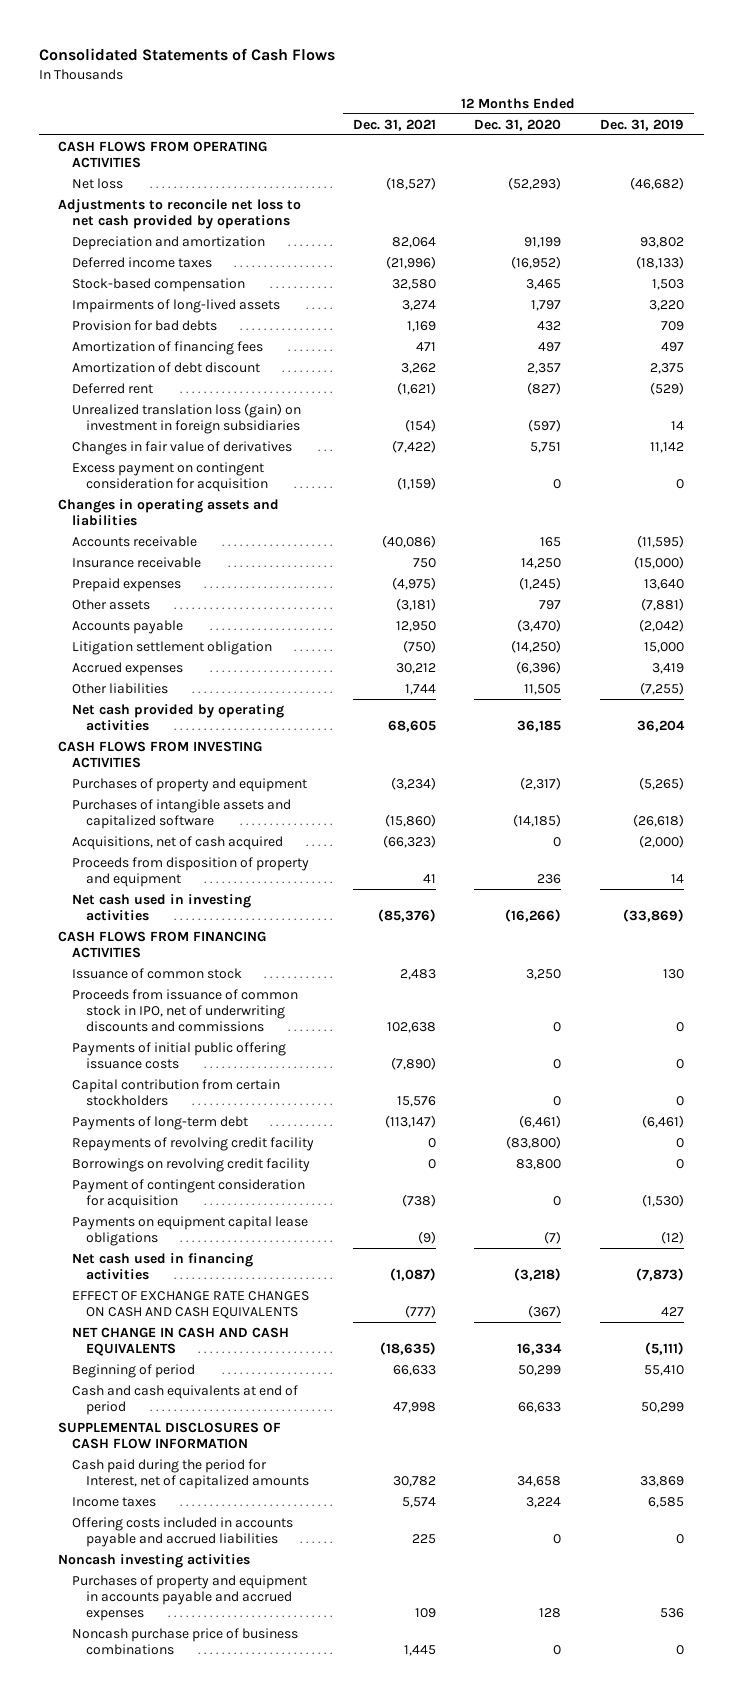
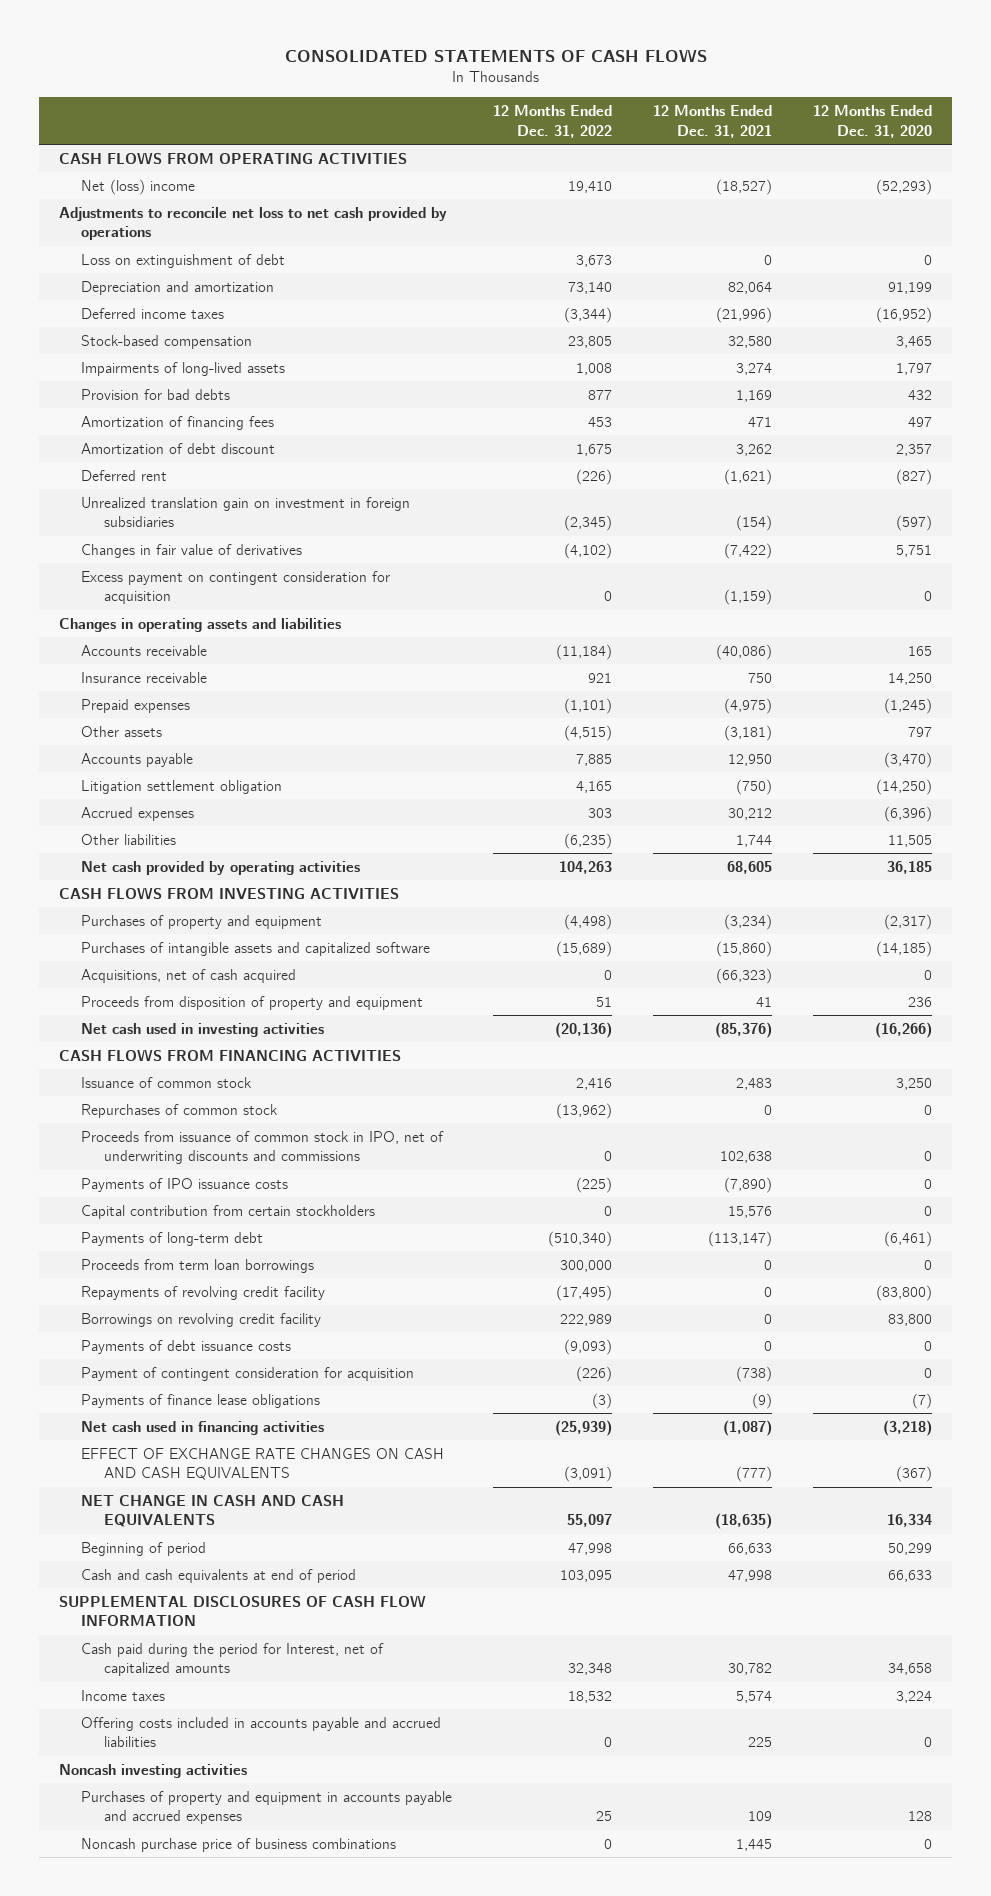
- Consolidated Statements of Cash Flows
+ CONSOLIDATED STATEMENTS OF CASH FLOWS
- | 12 Months Ended Dec. 31, 2021 | 12 Months Ended Dec. 31, 2020 | 12 Months Ended Dec. 31, 2019
+ | 12 Months Ended Dec. 31, 2022 | 12 Months Ended Dec. 31, 2021 | 12 Months Ended Dec. 31, 2020
- Net loss | (18,527) | (52,293) | (46,682)
+ Net (loss) income | 19,410 | (18,527) | (52,293)
+ Loss on extinguishment of debt | 3,673 | 0 | 0
- Unrealized translation loss (gain) on investment in foreign subsidiaries | (154) | (597) | 14
+ Unrealized translation gain on investment in foreign subsidiaries | (2,345) | (154) | (597)
+ Repurchases of common stock | (13,962) | 0 | 0
- Payments of initial public offering issuance costs | (7,890) | 0 | 0
+ Payments of IPO issuance costs | (225) | (7,890) | 0
+ Proceeds from term loan borrowings | 300,000 | 0 | 0
+ Payments of debt issuance costs | (9,093) | 0 | 0
- Payments on equipment capital lease obligations | (9) | (7) | (12)
+ Payments of finance lease obligations | (3) | (9) | (7)

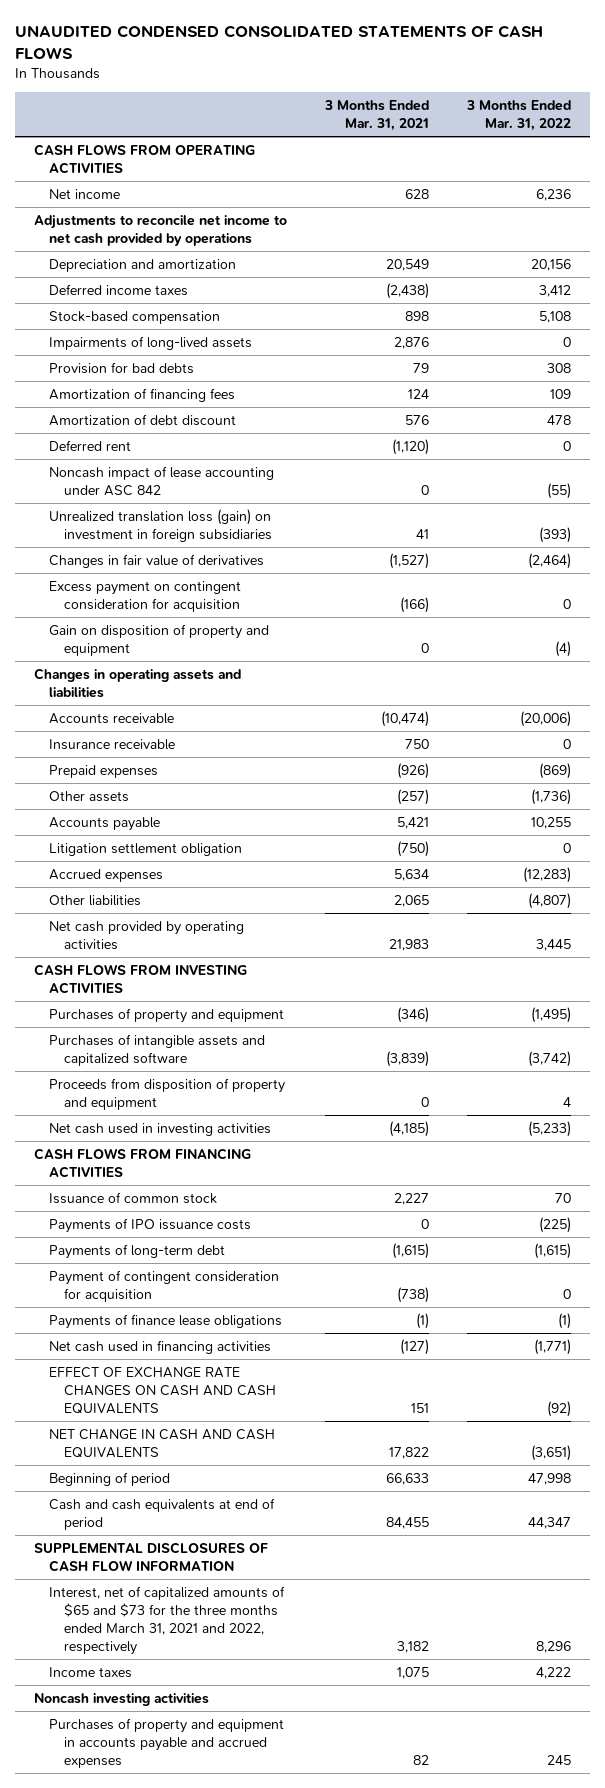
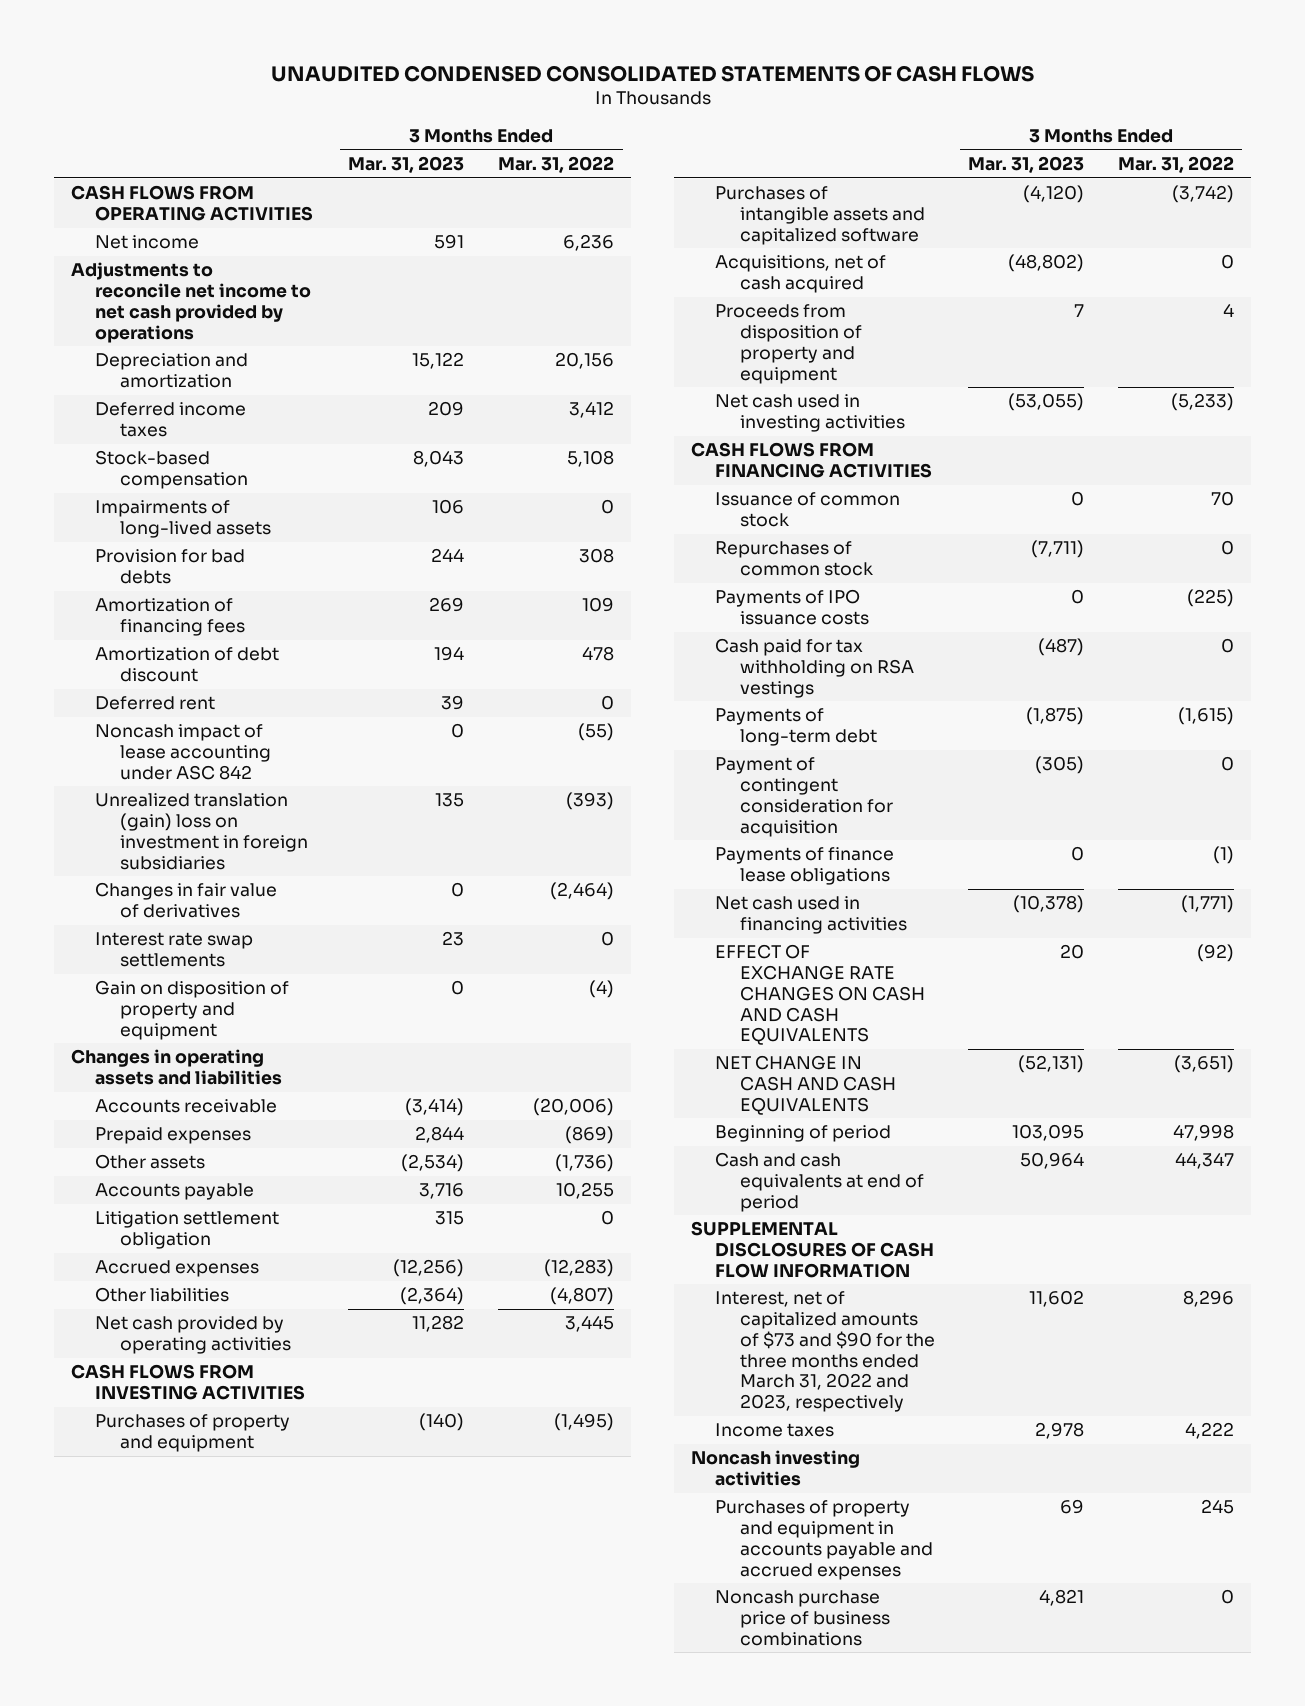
- | 3 Months Ended Mar. 31, 2021 | 3 Months Ended Mar. 31, 2022
+ | 3 Months Ended Mar. 31, 2023 | 3 Months Ended Mar. 31, 2022
- Unrealized translation loss (gain) on investment in foreign subsidiaries | 41 | (393)
+ Unrealized translation (gain) loss on investment in foreign subsidiaries | 135 | (393)
- Excess payment on contingent consideration for acquisition | (166) | 0
+ Interest rate swap settlements | 23 | 0
- Insurance receivable | 750 | 0
+ Acquisitions, net of cash acquired | (48,802) | 0
+ Repurchases of common stock | (7,711) | 0
+ Cash paid for tax withholding on RSA vestings | (487) | 0
- Interest, net of capitalized amounts of $65 and $73 for the three months ended March 31, 2021 and 2022, respectively | 3,182 | 8,296
+ Interest, net of capitalized amounts of $73 and $90 for the three months ended March 31, 2022 and 2023, respectively | 11,602 | 8,296
+ Noncash purchase price of business combinations | 4,821 | 0

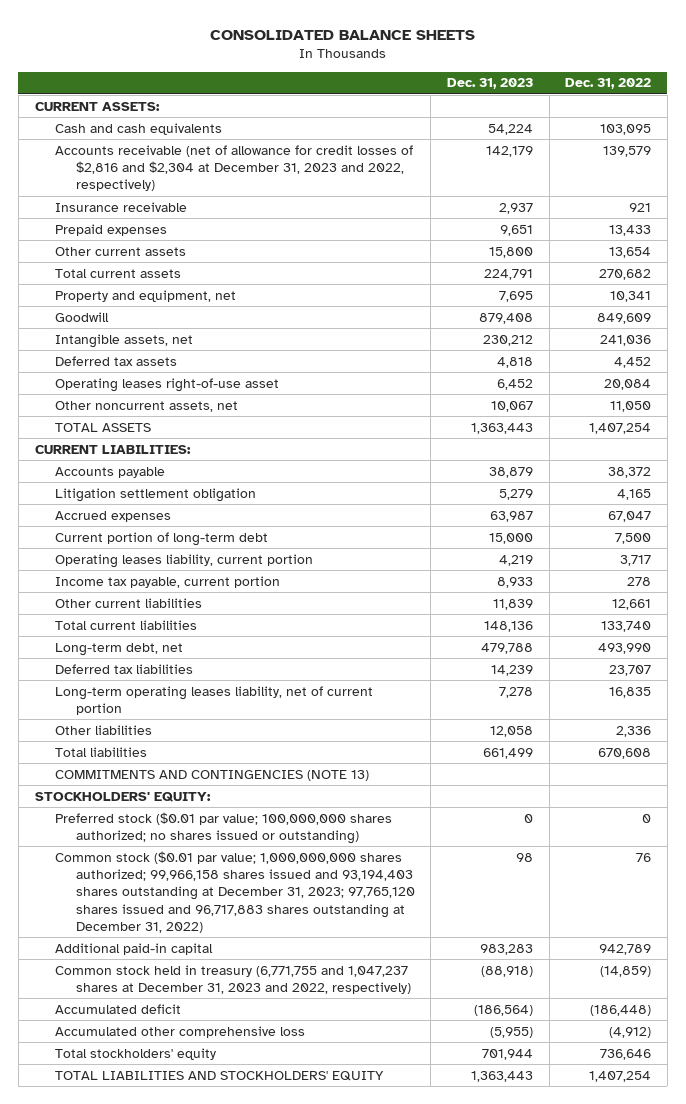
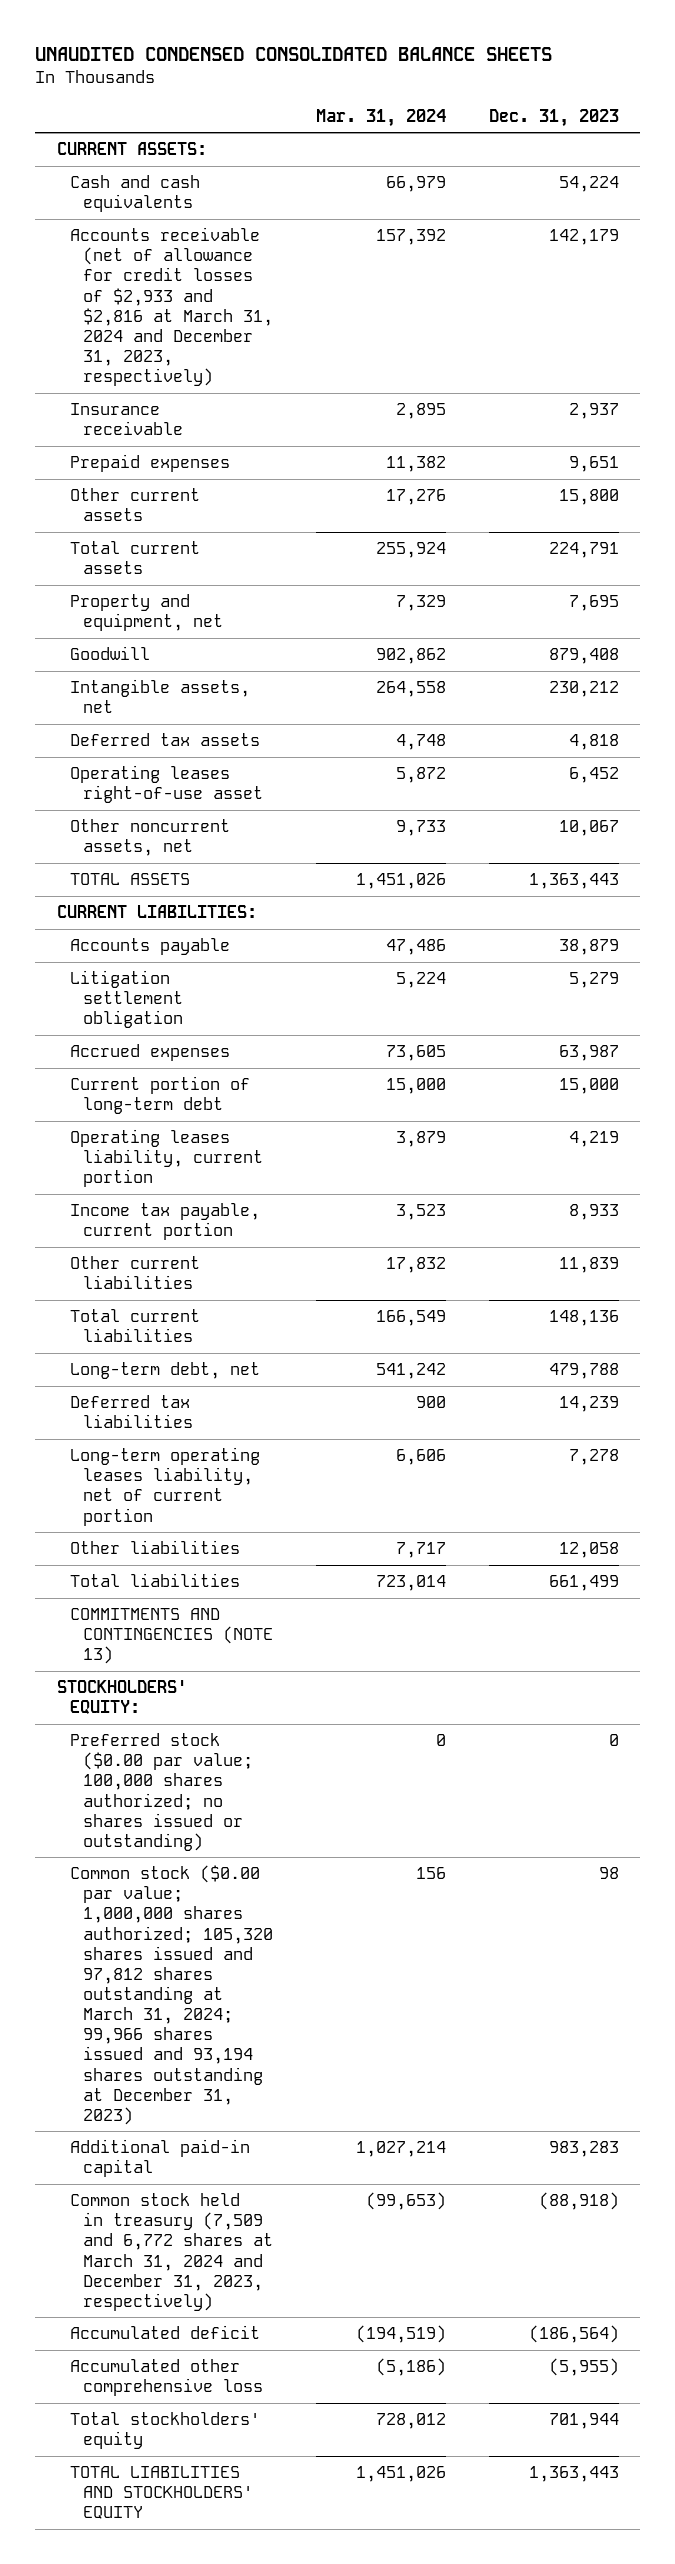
- CONSOLIDATED BALANCE SHEETS
+ UNAUDITED CONDENSED CONSOLIDATED BALANCE SHEETS
- | Dec. 31, 2023 | Dec. 31, 2022
+ | Mar. 31, 2024 | Dec. 31, 2023
- Accounts receivable (net of allowance for credit losses of $2,816 and $2,304 at December 31, 2023 and 2022, respectively) | 142,179 | 139,579
+ Accounts receivable (net of allowance for credit losses of $2,933 and $2,816 at March 31, 2024 and December 31, 2023, respectively) | 157,392 | 142,179
- Preferred stock ($0.01 par value; 100,000,000 shares authorized; no shares issued or outstanding) | 0 | 0
- Common stock ($0.01 par value; 1,000,000,000 shares authorized; 99,966,158 shares issued and 93,194,403 shares outstanding at December 31, 2023; 97,765,120 shares issued and 96,717,883 shares outstanding at December 31, 2022) | 98 | 76
+ Preferred stock ($0.00 par value; 100,000 shares authorized; no shares issued or outstanding) | 0 | 0
+ Common stock ($0.00 par value; 1,000,000 shares authorized; 105,320 shares issued and 97,812 shares outstanding at March 31, 2024; 99,966 shares issued and 93,194 shares outstanding at December 31, 2023) | 156 | 98
- Common stock held in treasury (6,771,755 and 1,047,237 shares at December 31, 2023 and 2022, respectively) | (88,918) | (14,859)
+ Common stock held in treasury (7,509 and 6,772 shares at March 31, 2024 and December 31, 2023, respectively) | (99,653) | (88,918)

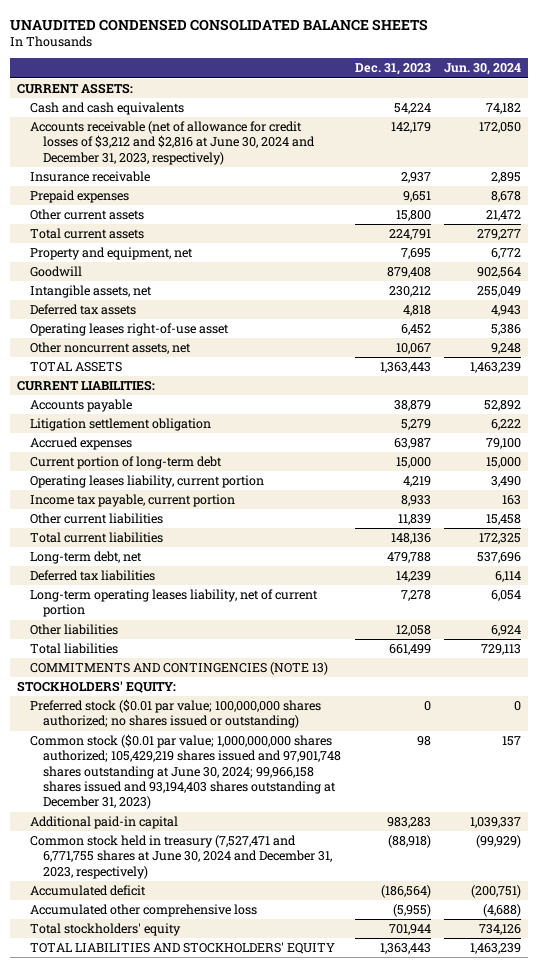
- | Mar. 31, 2024 | Dec. 31, 2023
+ | Dec. 31, 2023 | Jun. 30, 2024
- Accounts receivable (net of allowance for credit losses of $2,933 and $2,816 at March 31, 2024 and December 31, 2023, respectively) | 157,392 | 142,179
+ Accounts receivable (net of allowance for credit losses of $3,212 and $2,816 at June 30, 2024 and December 31, 2023, respectively) | 142,179 | 172,050
- Preferred stock ($0.00 par value; 100,000 shares authorized; no shares issued or outstanding) | 0 | 0
- Common stock ($0.00 par value; 1,000,000 shares authorized; 105,320 shares issued and 97,812 shares outstanding at March 31, 2024; 99,966 shares issued and 93,194 shares outstanding at December 31, 2023) | 156 | 98
+ Preferred stock ($0.01 par value; 100,000,000 shares authorized; no shares issued or outstanding) | 0 | 0
+ Common stock ($0.01 par value; 1,000,000,000 shares authorized; 105,429,219 shares issued and 97,901,748 shares outstanding at June 30, 2024; 99,966,158 shares issued and 93,194,403 shares outstanding at December 31, 2023) | 98 | 157
- Common stock held in treasury (7,509 and 6,772 shares at March 31, 2024 and December 31, 2023, respectively) | (99,653) | (88,918)
+ Common stock held in treasury (7,527,471 and 6,771,755 shares at June 30, 2024 and December 31, 2023, respectively) | (88,918) | (99,929)

